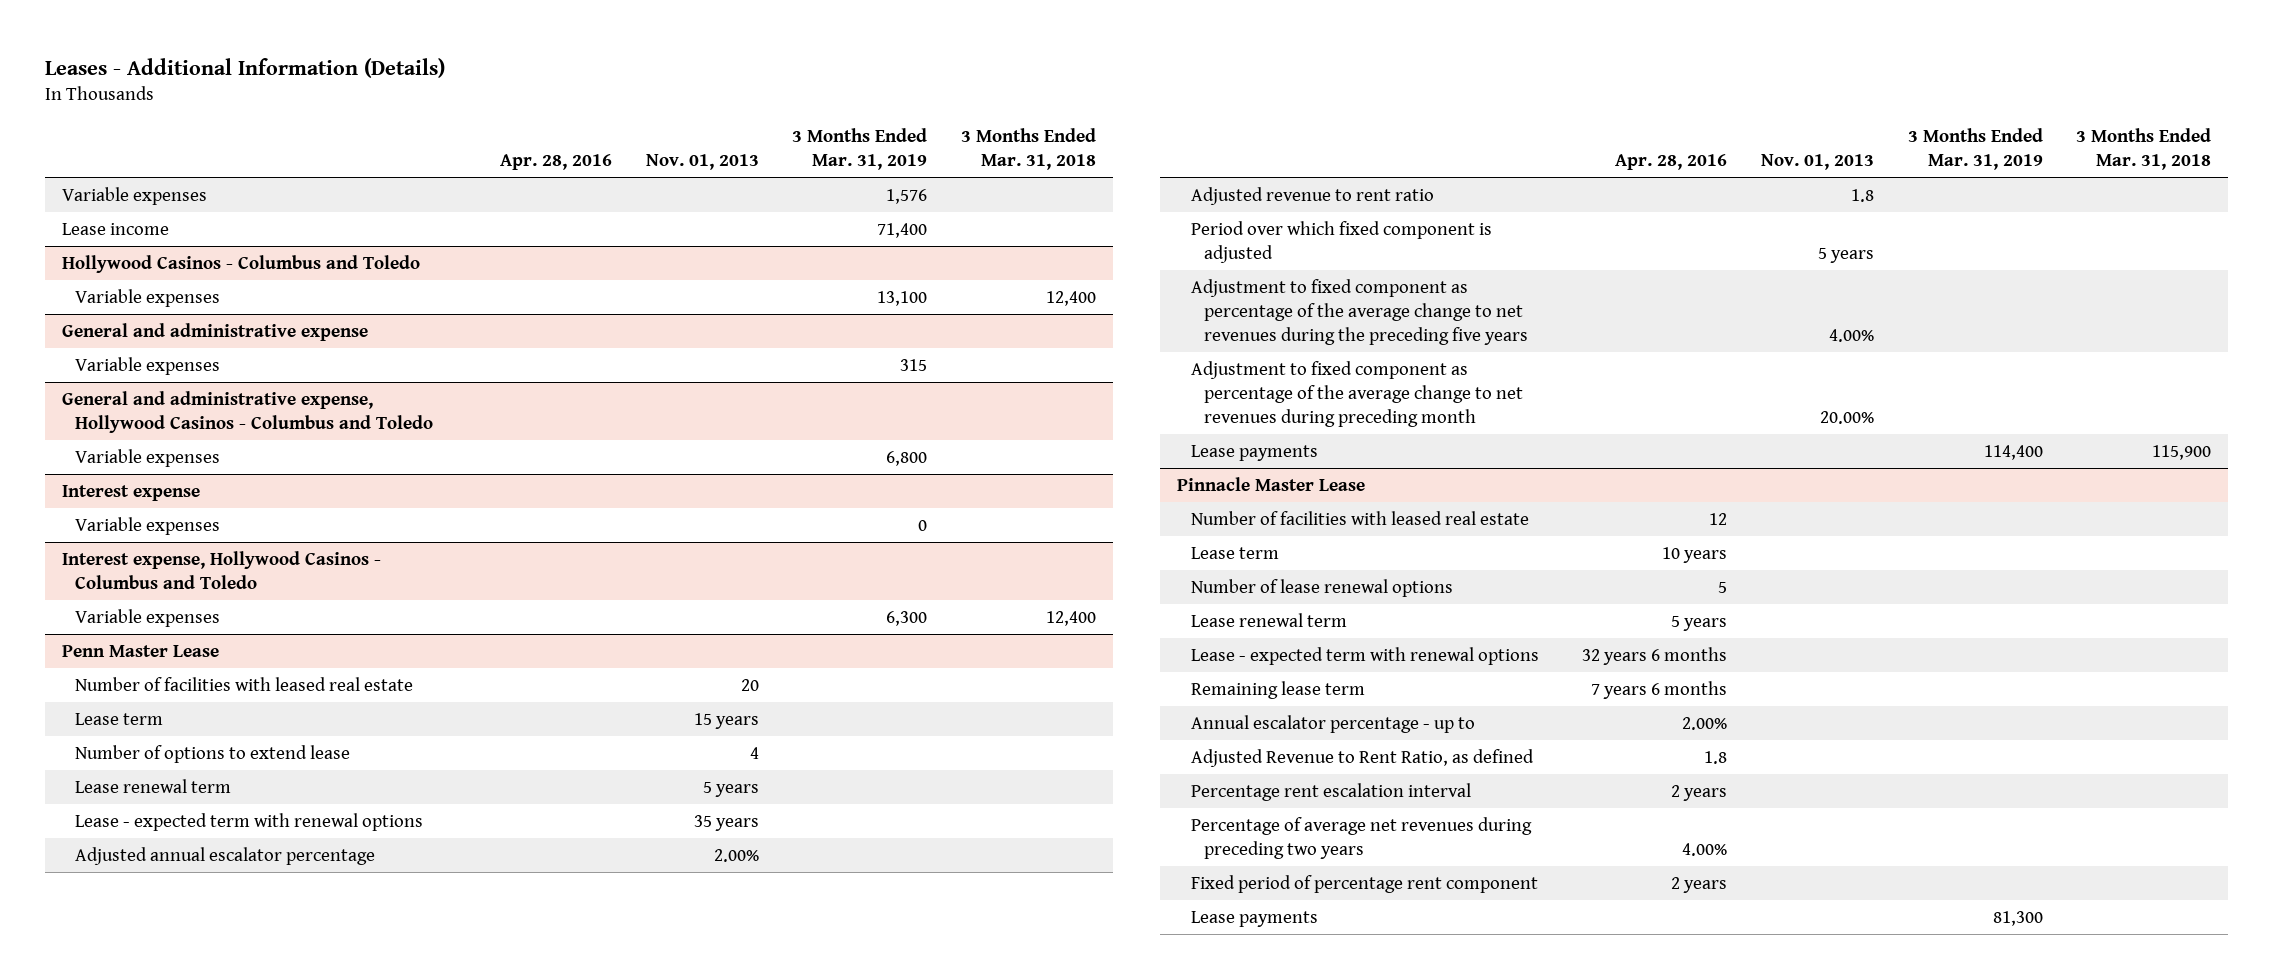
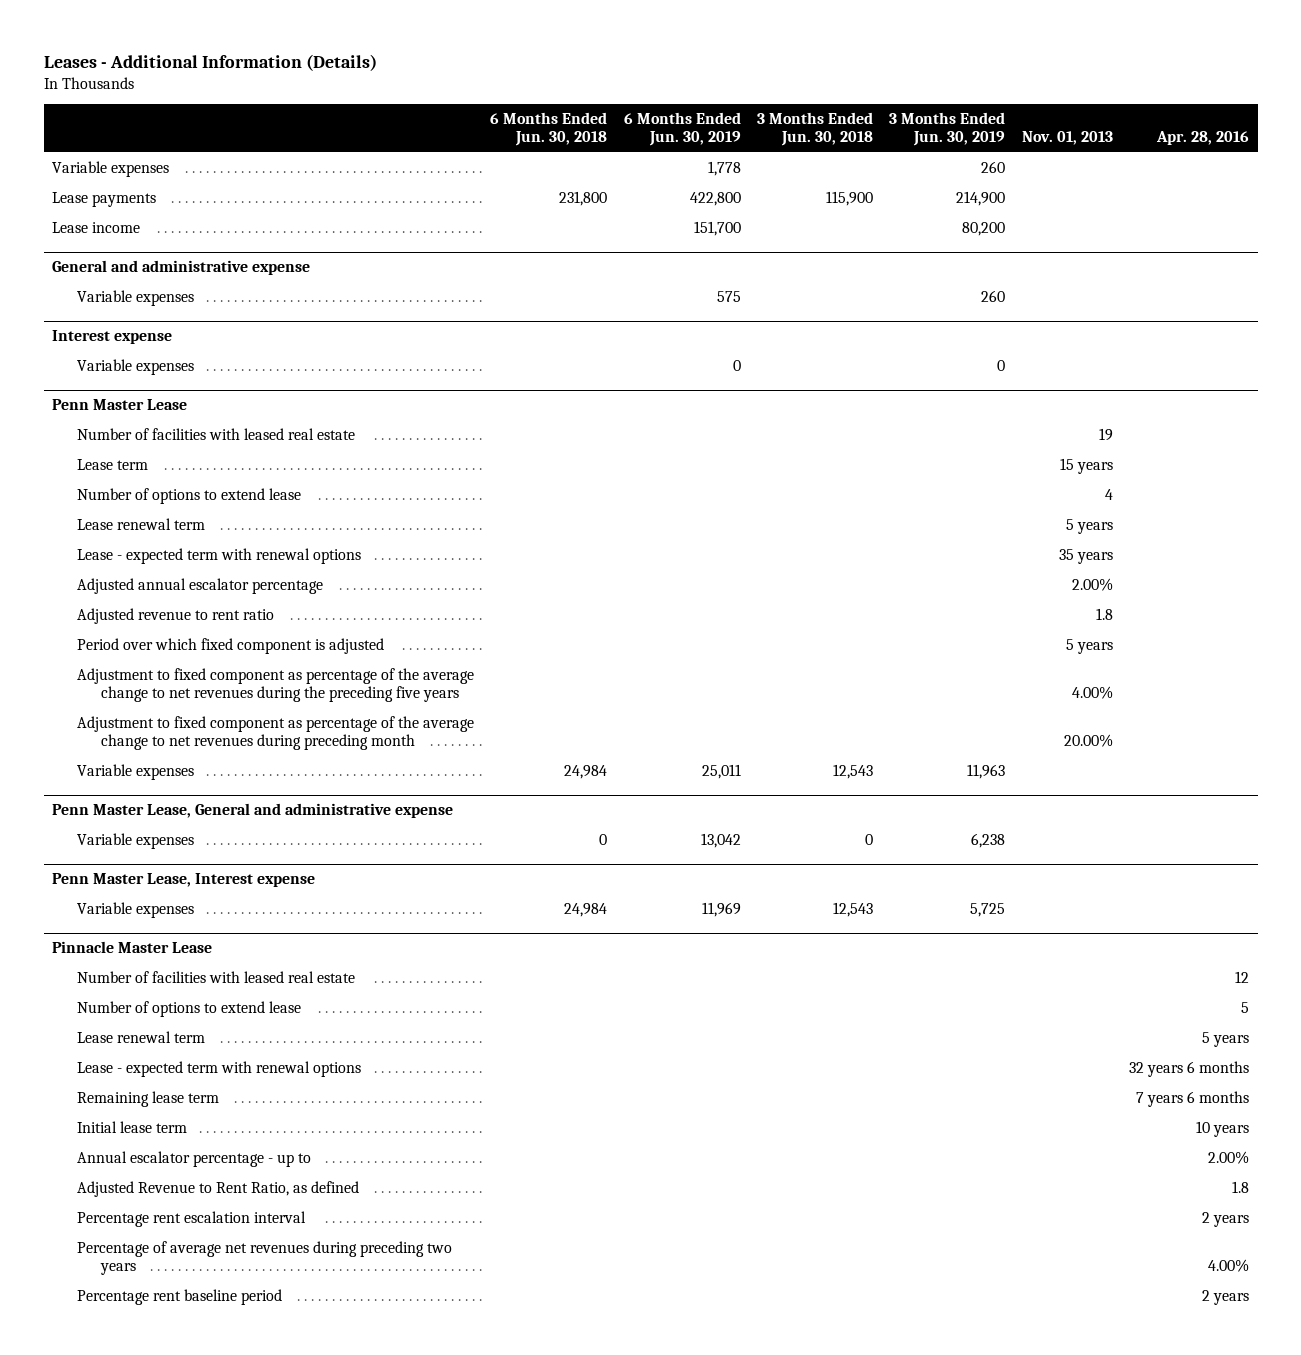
- | Apr. 28, 2016 | Nov. 01, 2013 | 3 Months Ended Mar. 31, 2019 | 3 Months Ended Mar. 31, 2018
+ | 6 Months Ended Jun. 30, 2018 | 6 Months Ended Jun. 30, 2019 | 3 Months Ended Jun. 30, 2018 | 3 Months Ended Jun. 30, 2019 | Nov. 01, 2013 | Apr. 28, 2016
+ Lease payments | 231,800 | 422,800 | 115,900 | 214,900 | |
- Hollywood Casinos - Columbus and Toledo
- Variable expenses | | | 13,100 | 12,400
- General and administrative expense, Hollywood Casinos - Columbus and Toledo
- Variable expenses | | | 6,800 |
- Interest expense, Hollywood Casinos - Columbus and Toledo
- Variable expenses | | | 6,300 | 12,400
@ Penn Master Lease
- Number of facilities with leased real estate | | 20 | |
+ Number of facilities with leased real estate | | | | | 19 |
- Lease payments | | | 114,400 | 115,900
+ Variable expenses | 24,984 | 25,011 | 12,543 | 11,963 | |
+ Penn Master Lease, General and administrative expense
+ Variable expenses | 0 | 13,042 | 0 | 6,238 | |
+ Penn Master Lease, Interest expense
+ Variable expenses | 24,984 | 11,969 | 12,543 | 5,725 | |
@ Pinnacle Master Lease
- Lease term | 10 years | | |
- Number of lease renewal options | 5 | | |
+ Number of options to extend lease | | | | | | 5
+ Initial lease term | | | | | | 10 years
- Fixed period of percentage rent component | 2 years | | |
- Lease payments | | | 81,300 |
+ Percentage rent baseline period | | | | | | 2 years

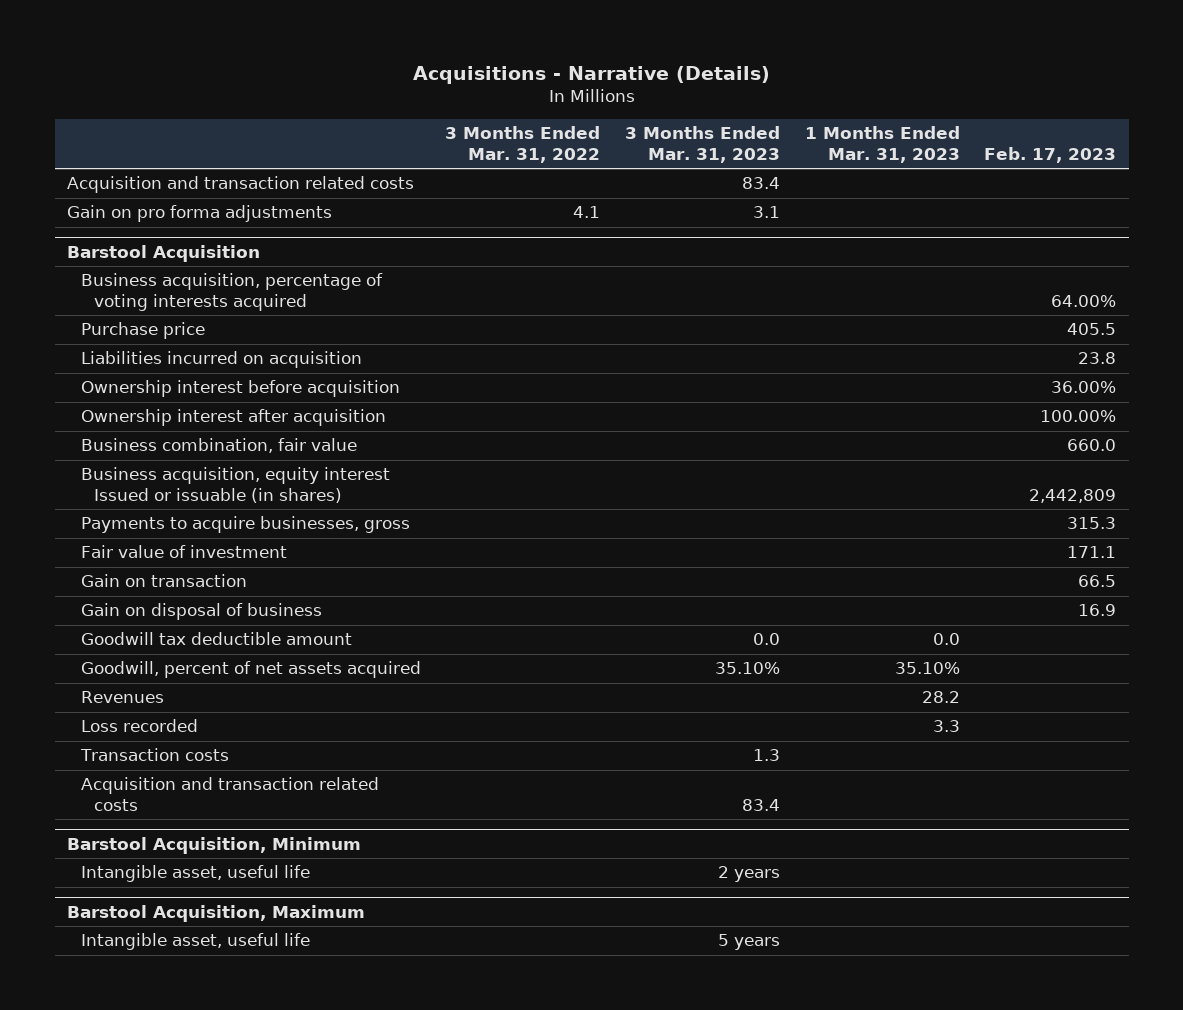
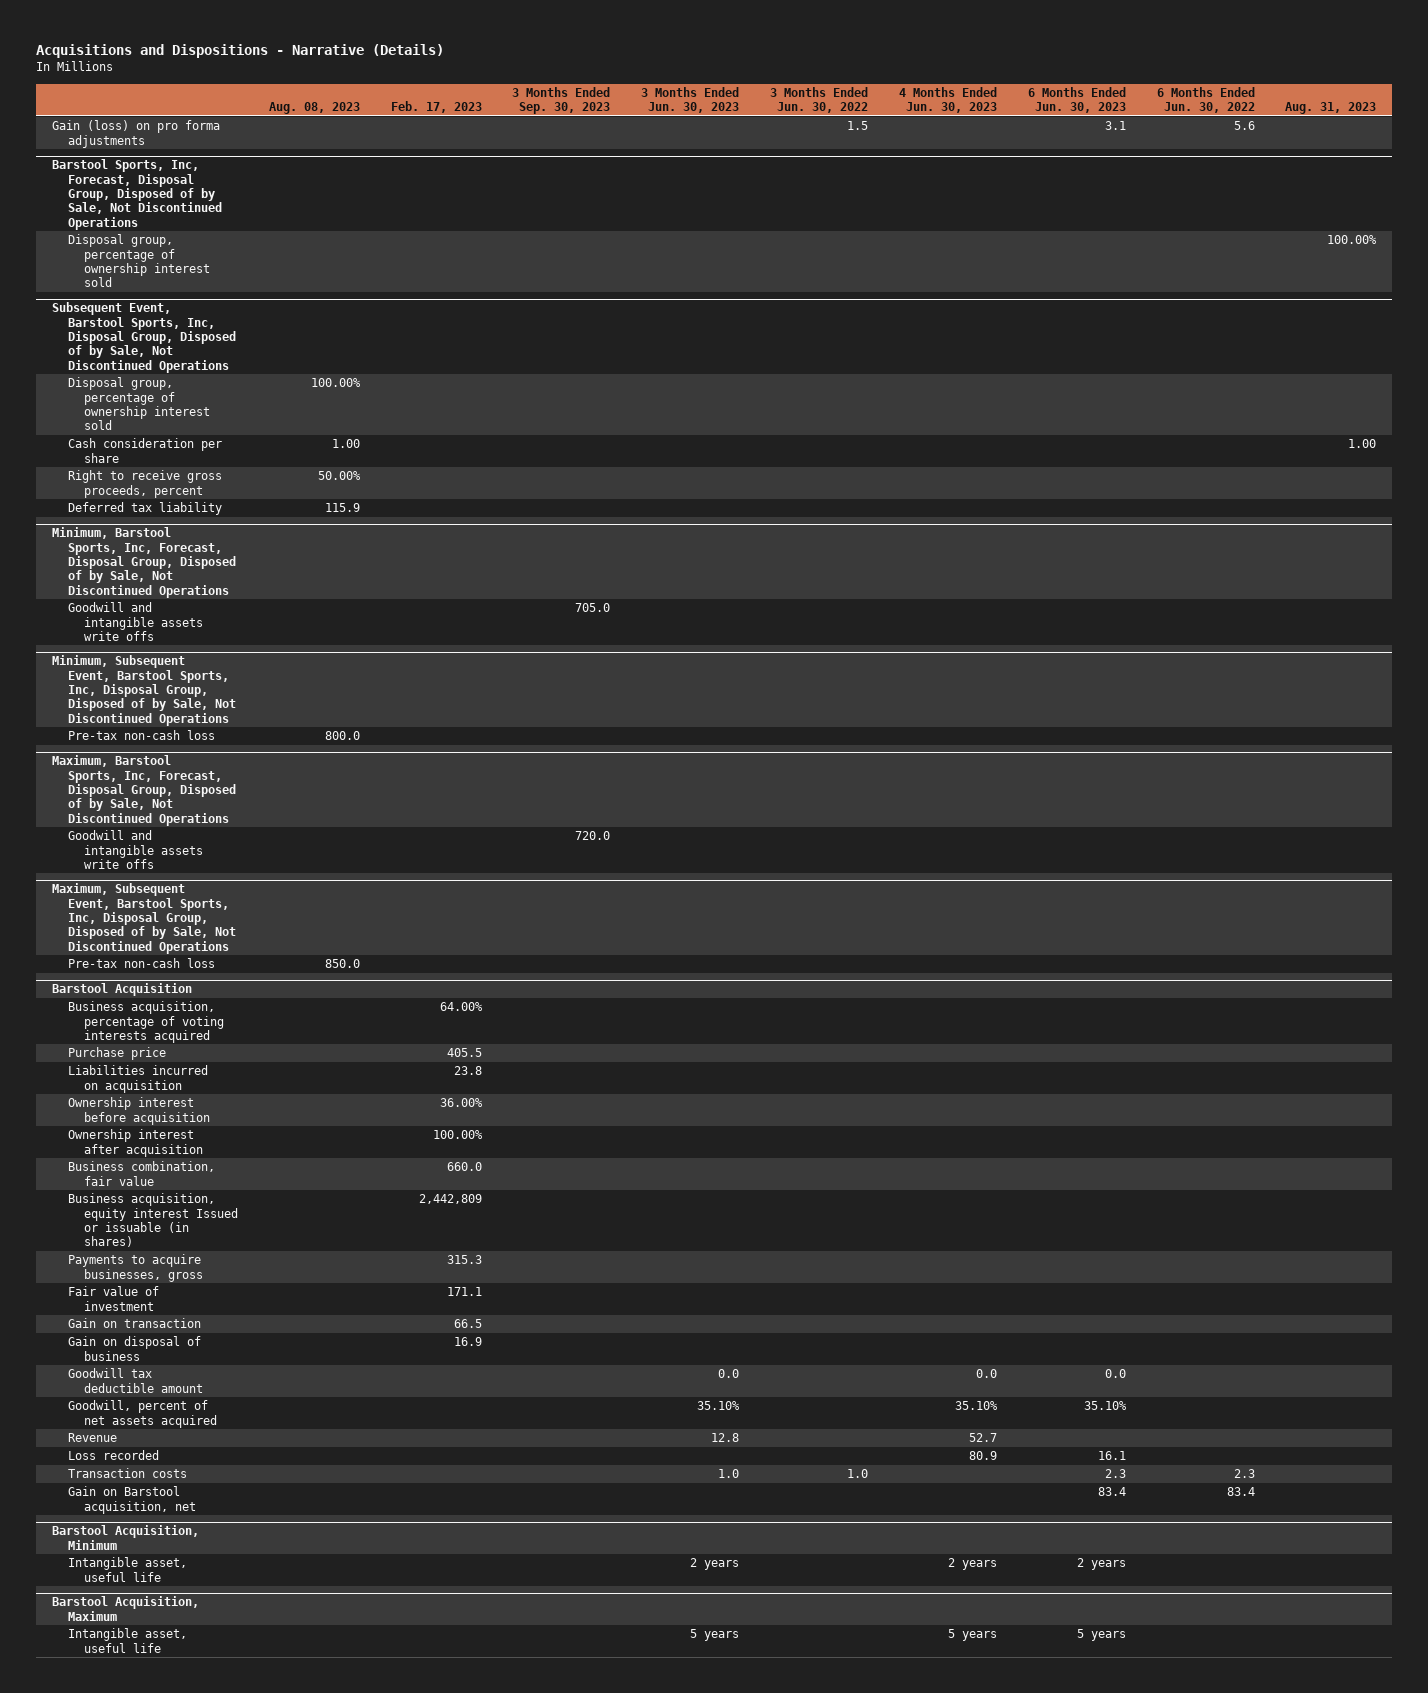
- Acquisitions - Narrative (Details)
+ Acquisitions and Dispositions - Narrative (Details)
- | 3 Months Ended Mar. 31, 2022 | 3 Months Ended Mar. 31, 2023 | 1 Months Ended Mar. 31, 2023 | Feb. 17, 2023
+ | Aug. 08, 2023 | Feb. 17, 2023 | 3 Months Ended Sep. 30, 2023 | 3 Months Ended Jun. 30, 2023 | 3 Months Ended Jun. 30, 2022 | 4 Months Ended Jun. 30, 2023 | 6 Months Ended Jun. 30, 2023 | 6 Months Ended Jun. 30, 2022 | Aug. 31, 2023
- Acquisition and transaction related costs | | 83.4 | |
- Gain on pro forma adjustments | 4.1 | 3.1 | |
+ Gain (loss) on pro forma adjustments | | | | | 1.5 | | 3.1 | 5.6 |
+ Barstool Sports, Inc, Forecast, Disposal Group, Disposed of by Sale, Not Discontinued Operations
+ Disposal group, percentage of ownership interest sold | | | | | | | | | 100.00%
+ Subsequent Event, Barstool Sports, Inc, Disposal Group, Disposed of by Sale, Not Discontinued Operations
+ Disposal group, percentage of ownership interest sold | 100.00% | | | | | | | |
+ Cash consideration per share | 1.00 | | | | | | | | 1.00
+ Right to receive gross proceeds, percent | 50.00% | | | | | | | |
+ Deferred tax liability | 115.9 | | | | | | | |
+ Minimum, Barstool Sports, Inc, Forecast, Disposal Group, Disposed of by Sale, Not Discontinued Operations
+ Goodwill and intangible assets write offs | | | 705.0 | | | | | |
+ Minimum, Subsequent Event, Barstool Sports, Inc, Disposal Group, Disposed of by Sale, Not Discontinued Operations
+ Pre-tax non-cash loss | 800.0 | | | | | | | |
+ Maximum, Barstool Sports, Inc, Forecast, Disposal Group, Disposed of by Sale, Not Discontinued Operations
+ Goodwill and intangible assets write offs | | | 720.0 | | | | | |
+ Maximum, Subsequent Event, Barstool Sports, Inc, Disposal Group, Disposed of by Sale, Not Discontinued Operations
+ Pre-tax non-cash loss | 850.0 | | | | | | | |
@ Barstool Acquisition
- Revenues | | | 28.2 |
+ Revenue | | | | 12.8 | | 52.7 | | |
- Acquisition and transaction related costs | | 83.4 | |
+ Gain on Barstool acquisition, net | | | | | | | 83.4 | 83.4 |

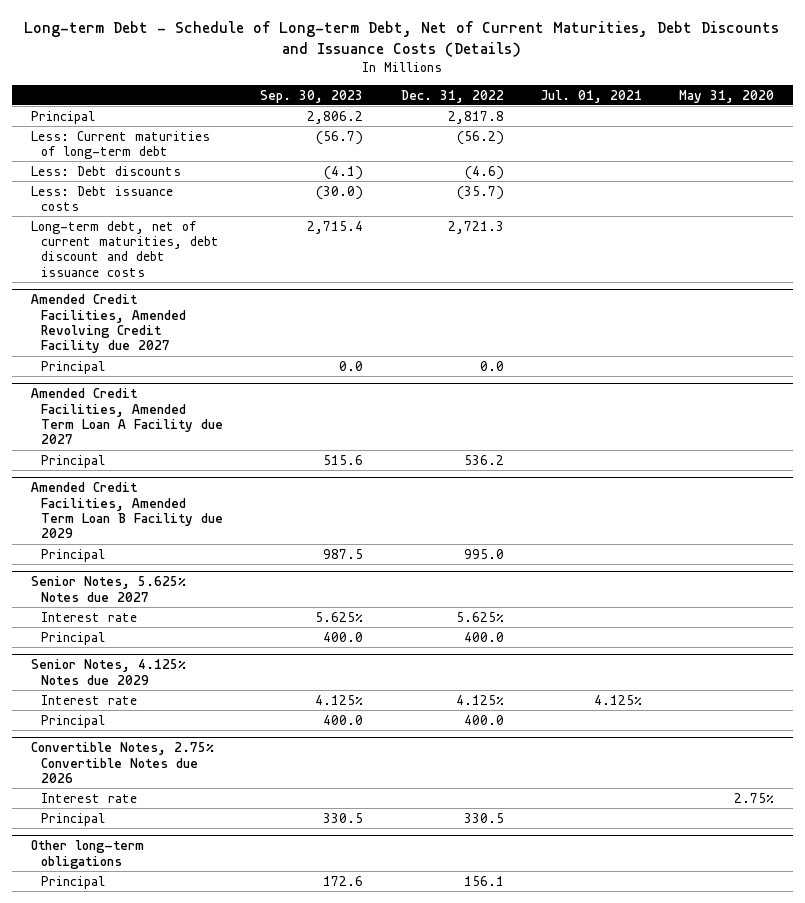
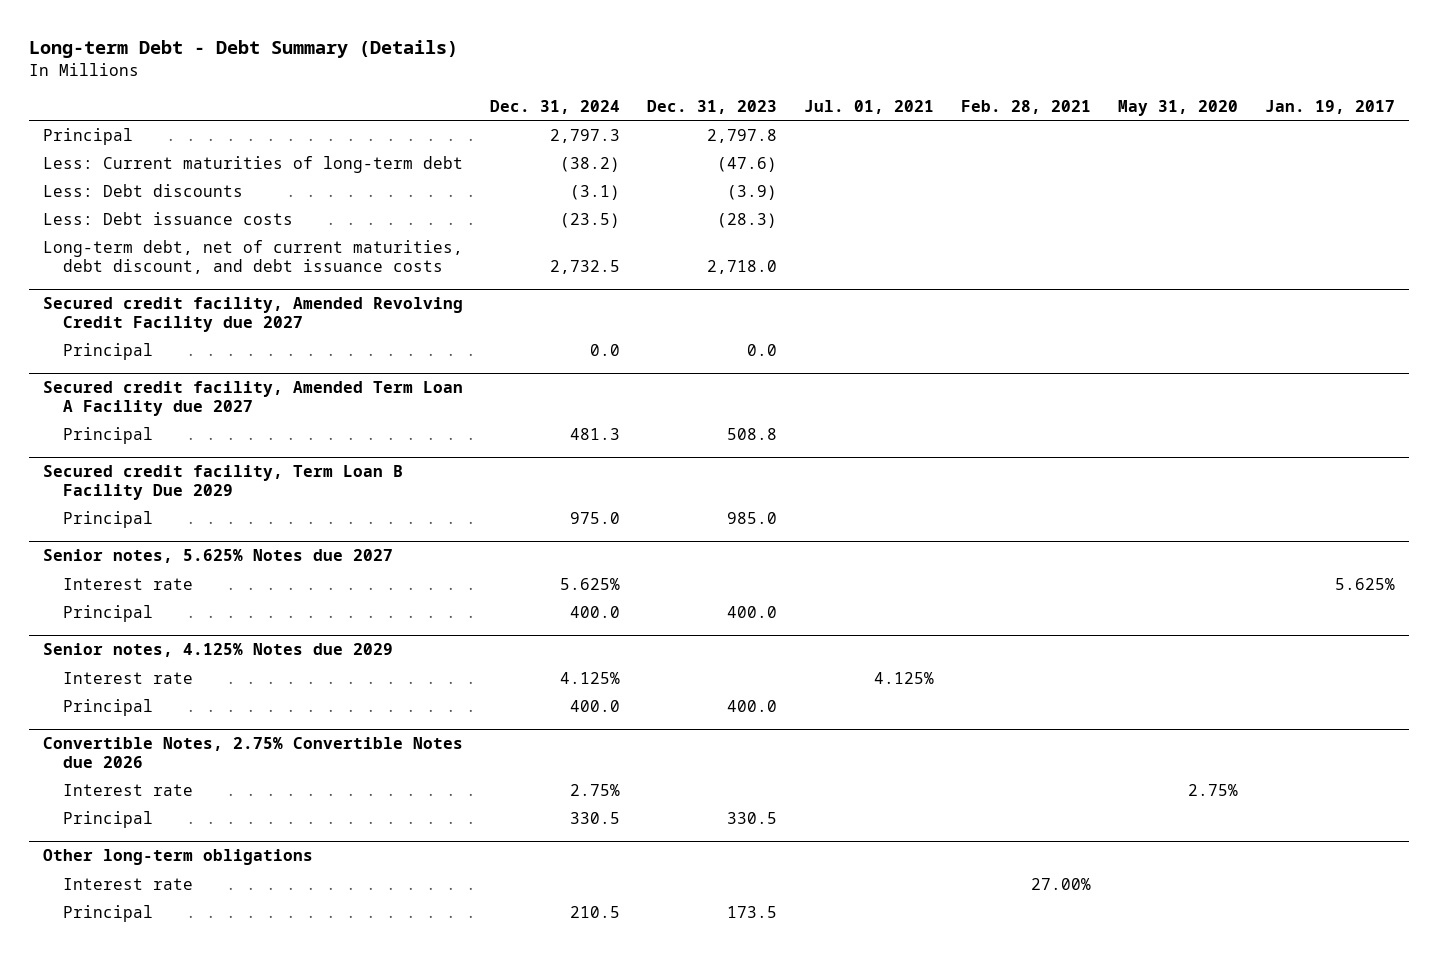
- Long-term Debt - Schedule of Long-term Debt, Net of Current Maturities, Debt Discounts and Issuance Costs (Details)
+ Long-term Debt - Debt Summary (Details)
- | Sep. 30, 2023 | Dec. 31, 2022 | Jul. 01, 2021 | May 31, 2020
+ | Dec. 31, 2024 | Dec. 31, 2023 | Jul. 01, 2021 | Feb. 28, 2021 | May 31, 2020 | Jan. 19, 2017
- Long-term debt, net of current maturities, debt discount and debt issuance costs | 2,715.4 | 2,721.3 | |
- Amended Credit Facilities, Amended Revolving Credit Facility due 2027
+ Long-term debt, net of current maturities, debt discount, and debt issuance costs | 2,732.5 | 2,718.0 | | | |
+ Secured credit facility, Amended Revolving Credit Facility due 2027
- Amended Credit Facilities, Amended Term Loan A Facility due 2027
+ Secured credit facility, Amended Term Loan A Facility due 2027
- Amended Credit Facilities, Amended Term Loan B Facility due 2029
+ Secured credit facility, Term Loan B Facility Due 2029
- Senior Notes, 5.625% Notes due 2027
+ Senior notes, 5.625% Notes due 2027
- Senior Notes, 4.125% Notes due 2029
+ Senior notes, 4.125% Notes due 2029
@ Other long-term obligations
+ Interest rate | | | | 27.00% | |

